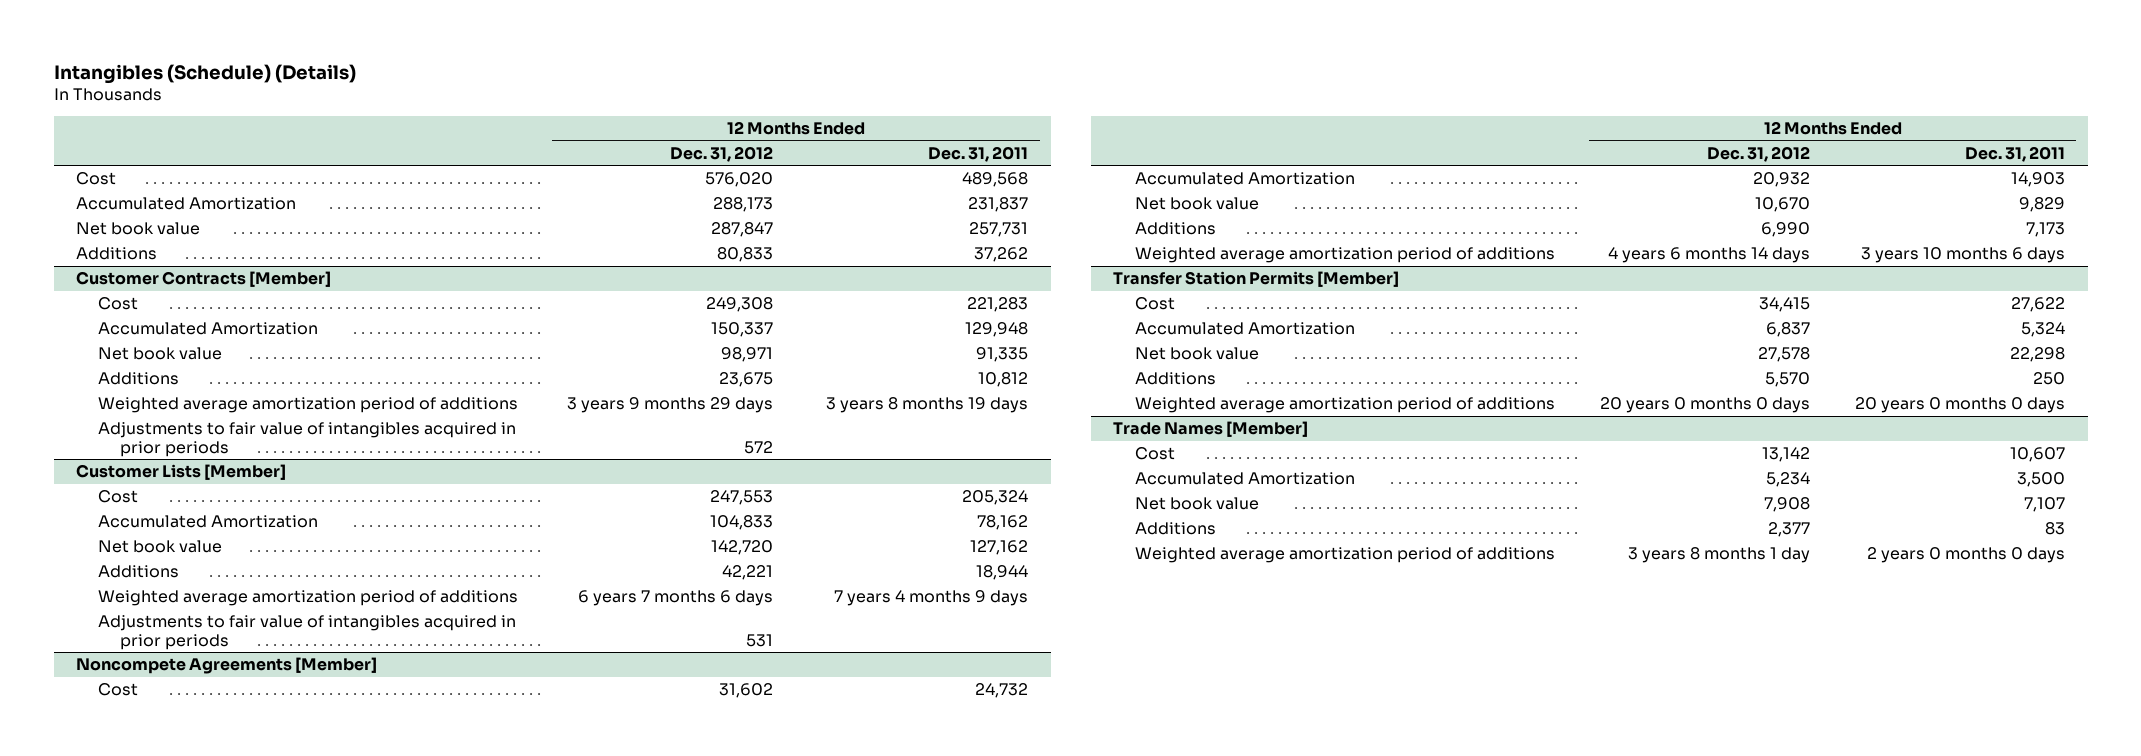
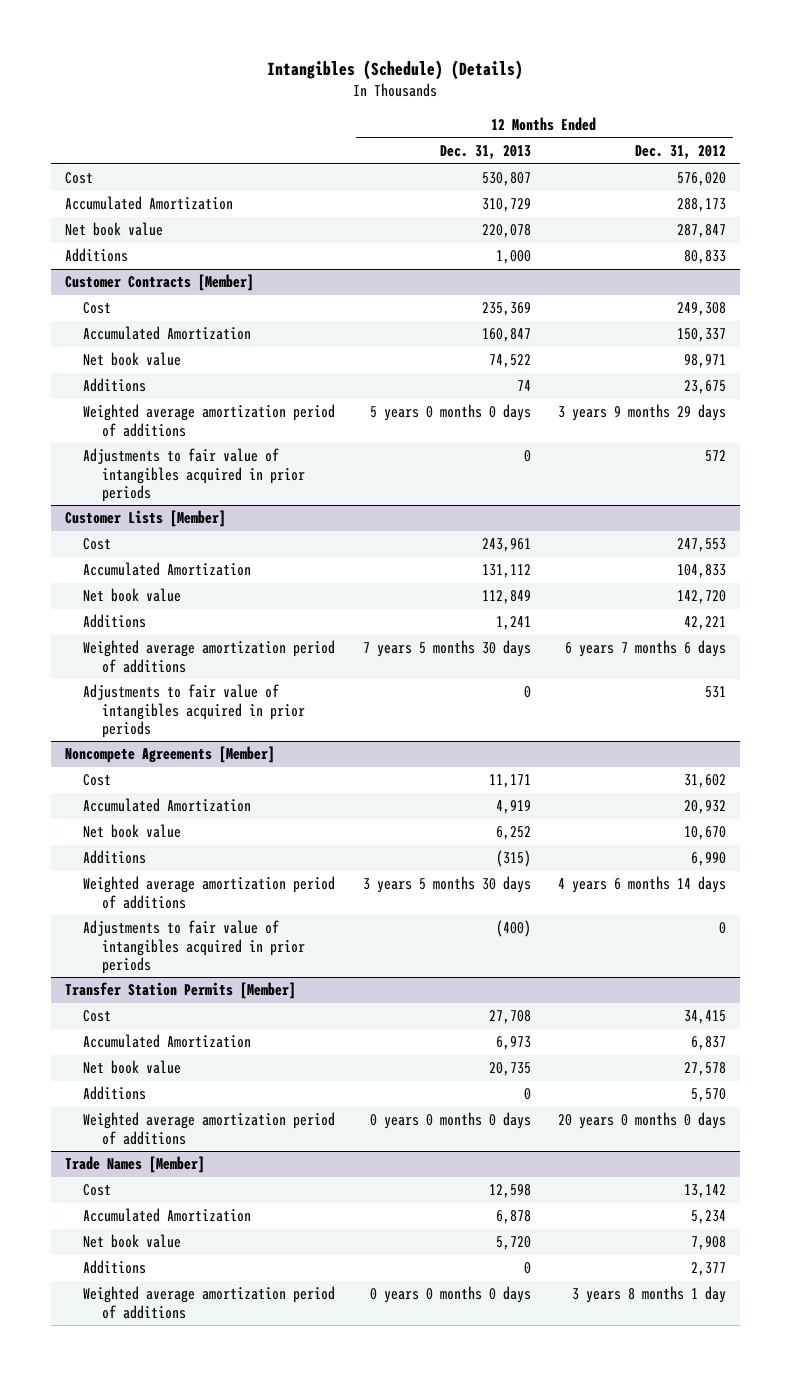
- | 12 Months Ended Dec. 31, 2012 | 12 Months Ended Dec. 31, 2011
+ | 12 Months Ended Dec. 31, 2013 | 12 Months Ended Dec. 31, 2012
@ Noncompete Agreements [Member]
+ Adjustments to fair value of intangibles acquired in prior periods | (400) | 0

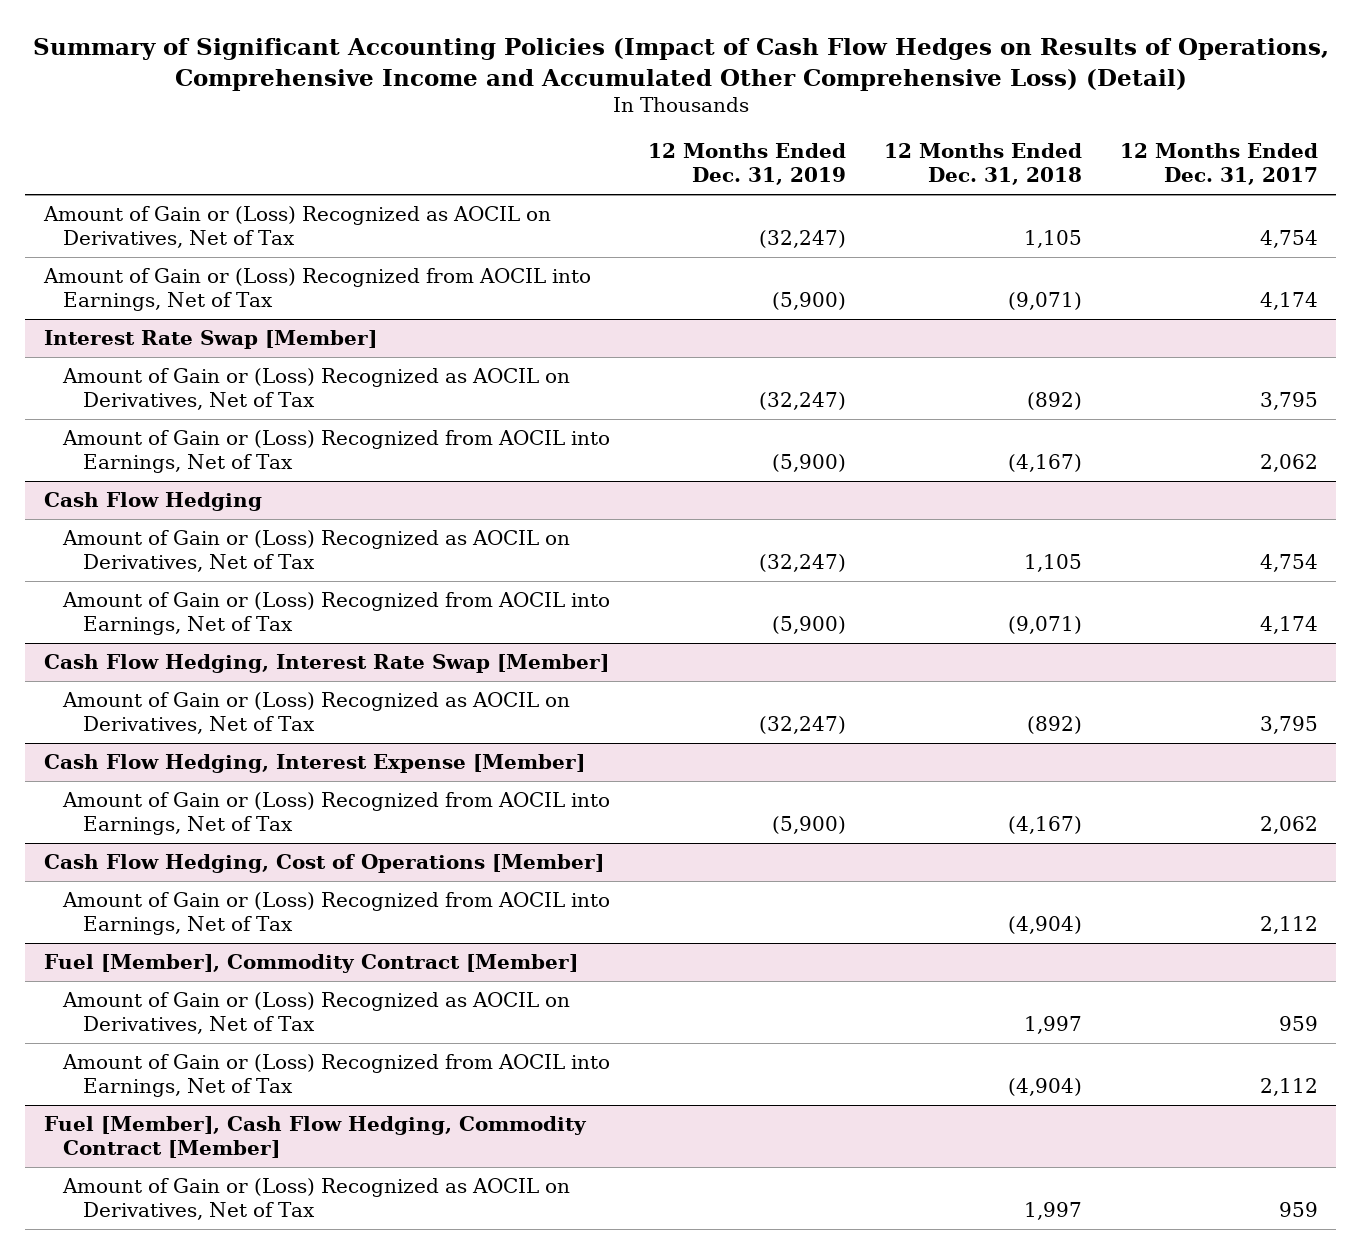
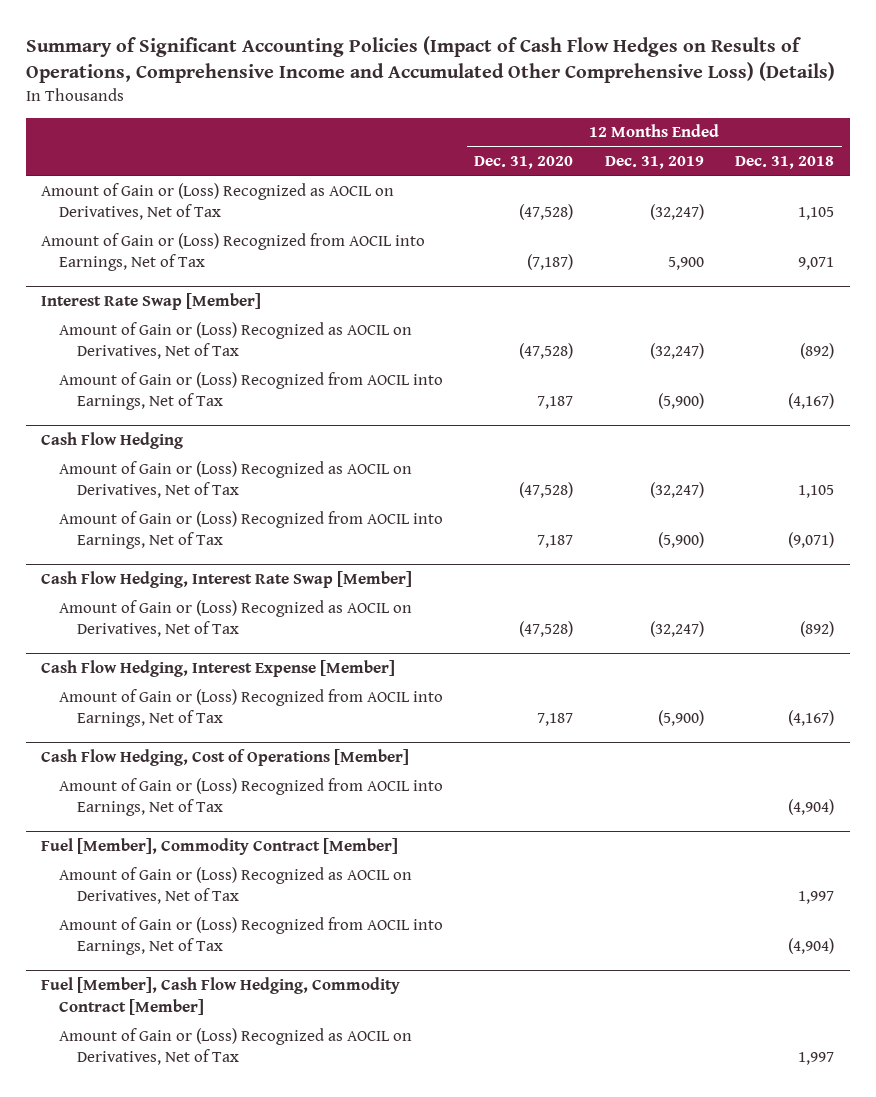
- Summary of Significant Accounting Policies (Impact of Cash Flow Hedges on Results of Operations, Comprehensive Income and Accumulated Other Comprehensive Loss) (Detail)
+ Summary of Significant Accounting Policies (Impact of Cash Flow Hedges on Results of Operations, Comprehensive Income and Accumulated Other Comprehensive Loss) (Details)
- | 12 Months Ended Dec. 31, 2019 | 12 Months Ended Dec. 31, 2018 | 12 Months Ended Dec. 31, 2017
+ | 12 Months Ended Dec. 31, 2020 | 12 Months Ended Dec. 31, 2019 | 12 Months Ended Dec. 31, 2018
- Amount of Gain or (Loss) Recognized from AOCIL into Earnings, Net of Tax | (5,900) | (9,071) | 4,174
+ Amount of Gain or (Loss) Recognized from AOCIL into Earnings, Net of Tax | (7,187) | 5,900 | 9,071

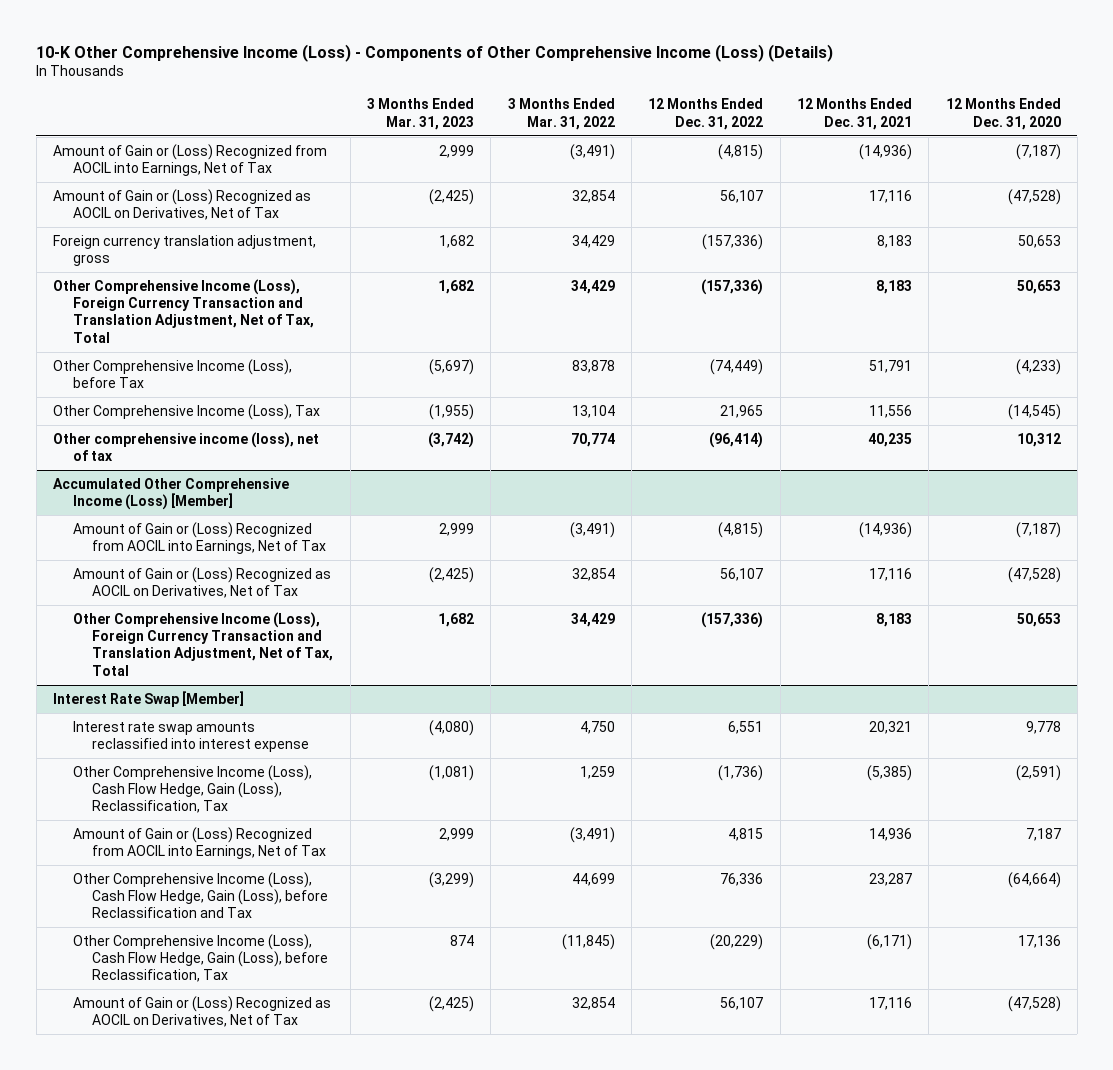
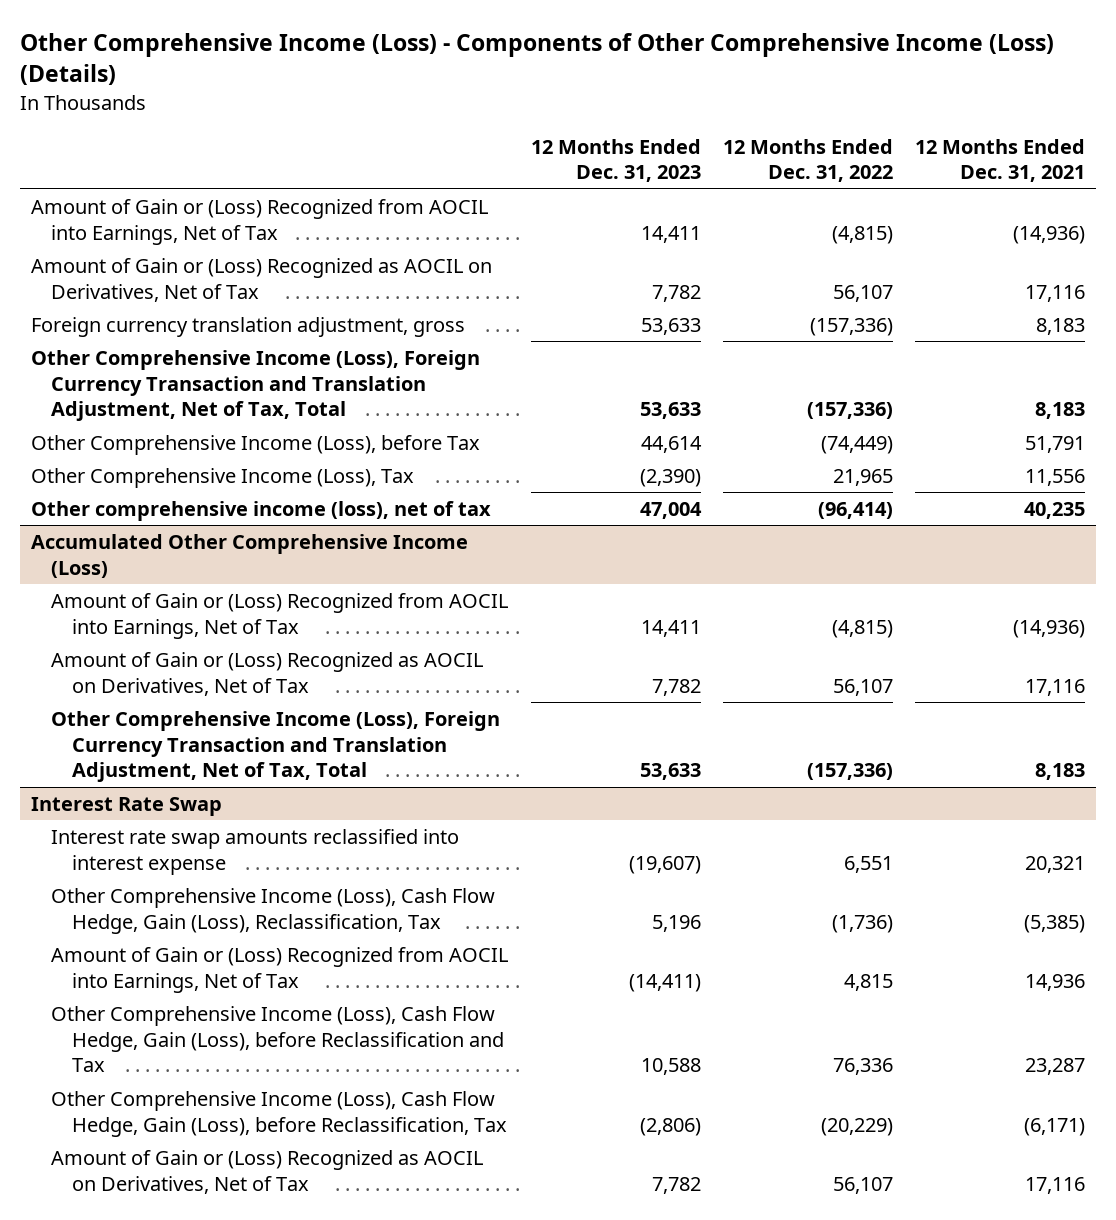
- 10-K Other Comprehensive Income (Loss) - Components of Other Comprehensive Income (Loss) (Details)
+ Other Comprehensive Income (Loss) - Components of Other Comprehensive Income (Loss) (Details)
- | 3 Months Ended Mar. 31, 2023 | 3 Months Ended Mar. 31, 2022 | 12 Months Ended Dec. 31, 2022 | 12 Months Ended Dec. 31, 2021 | 12 Months Ended Dec. 31, 2020
+ | 12 Months Ended Dec. 31, 2023 | 12 Months Ended Dec. 31, 2022 | 12 Months Ended Dec. 31, 2021
- Accumulated Other Comprehensive Income (Loss) [Member]
+ Accumulated Other Comprehensive Income (Loss)
- Interest Rate Swap [Member]
+ Interest Rate Swap

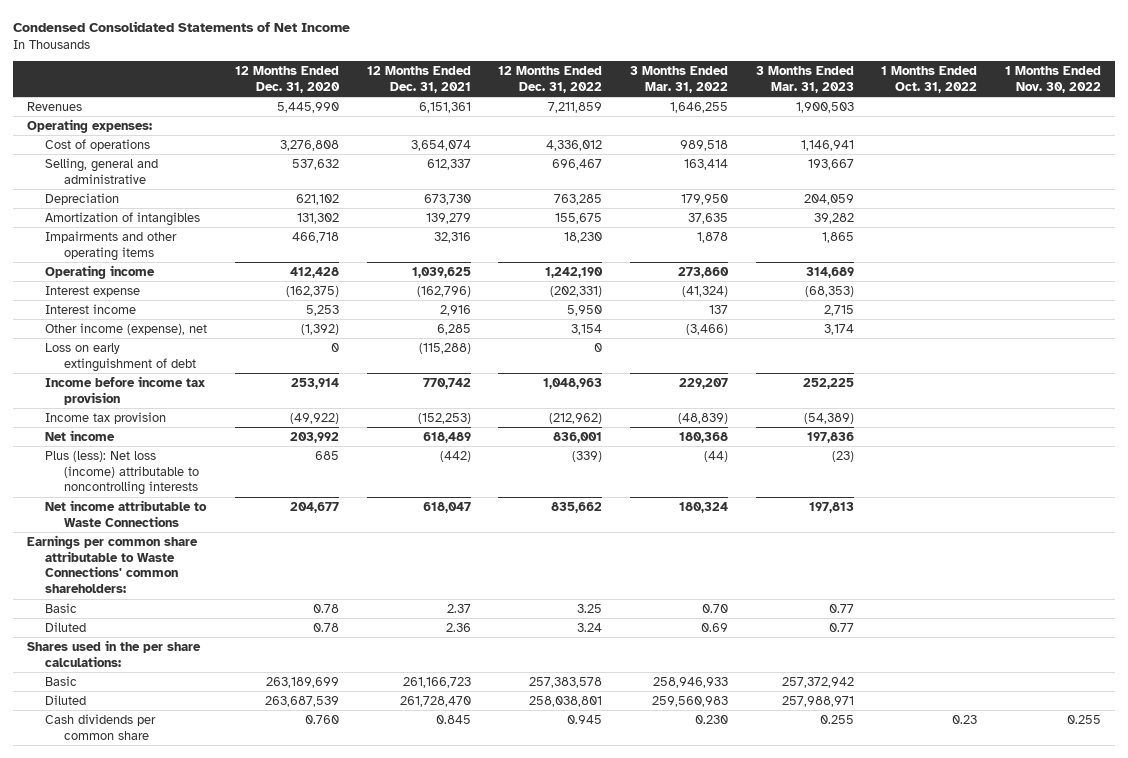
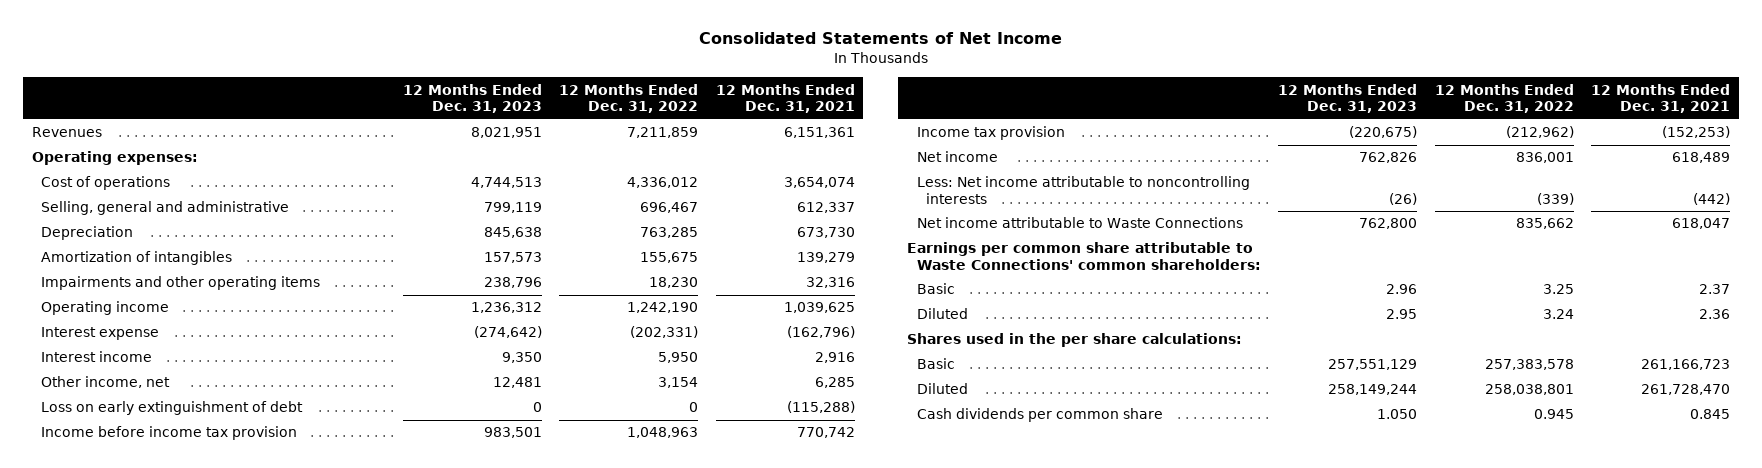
- Condensed Consolidated Statements of Net Income
+ Consolidated Statements of Net Income
- | 12 Months Ended Dec. 31, 2020 | 12 Months Ended Dec. 31, 2021 | 12 Months Ended Dec. 31, 2022 | 3 Months Ended Mar. 31, 2022 | 3 Months Ended Mar. 31, 2023 | 1 Months Ended Oct. 31, 2022 | 1 Months Ended Nov. 30, 2022
+ | 12 Months Ended Dec. 31, 2023 | 12 Months Ended Dec. 31, 2022 | 12 Months Ended Dec. 31, 2021
- Other income (expense), net | (1,392) | 6,285 | 3,154 | (3,466) | 3,174 | |
+ Other income, net | 12,481 | 3,154 | 6,285
- Plus (less): Net loss (income) attributable to noncontrolling interests | 685 | (442) | (339) | (44) | (23) | |
+ Less: Net income attributable to noncontrolling interests | (26) | (339) | (442)

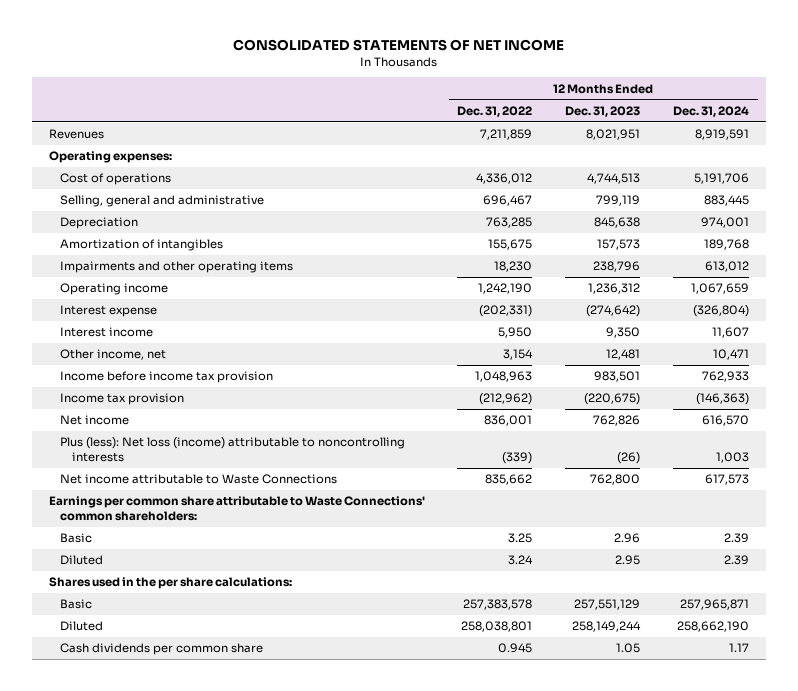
- Consolidated Statements of Net Income
+ CONSOLIDATED STATEMENTS OF NET INCOME
- | 12 Months Ended Dec. 31, 2023 | 12 Months Ended Dec. 31, 2022 | 12 Months Ended Dec. 31, 2021
+ | 12 Months Ended Dec. 31, 2022 | 12 Months Ended Dec. 31, 2023 | 12 Months Ended Dec. 31, 2024
- Loss on early extinguishment of debt | 0 | 0 | (115,288)
- Less: Net income attributable to noncontrolling interests | (26) | (339) | (442)
+ Plus (less): Net loss (income) attributable to noncontrolling interests | (339) | (26) | 1,003
- Cash dividends per common share | 1.050 | 0.945 | 0.845
+ Cash dividends per common share | 0.945 | 1.05 | 1.17

